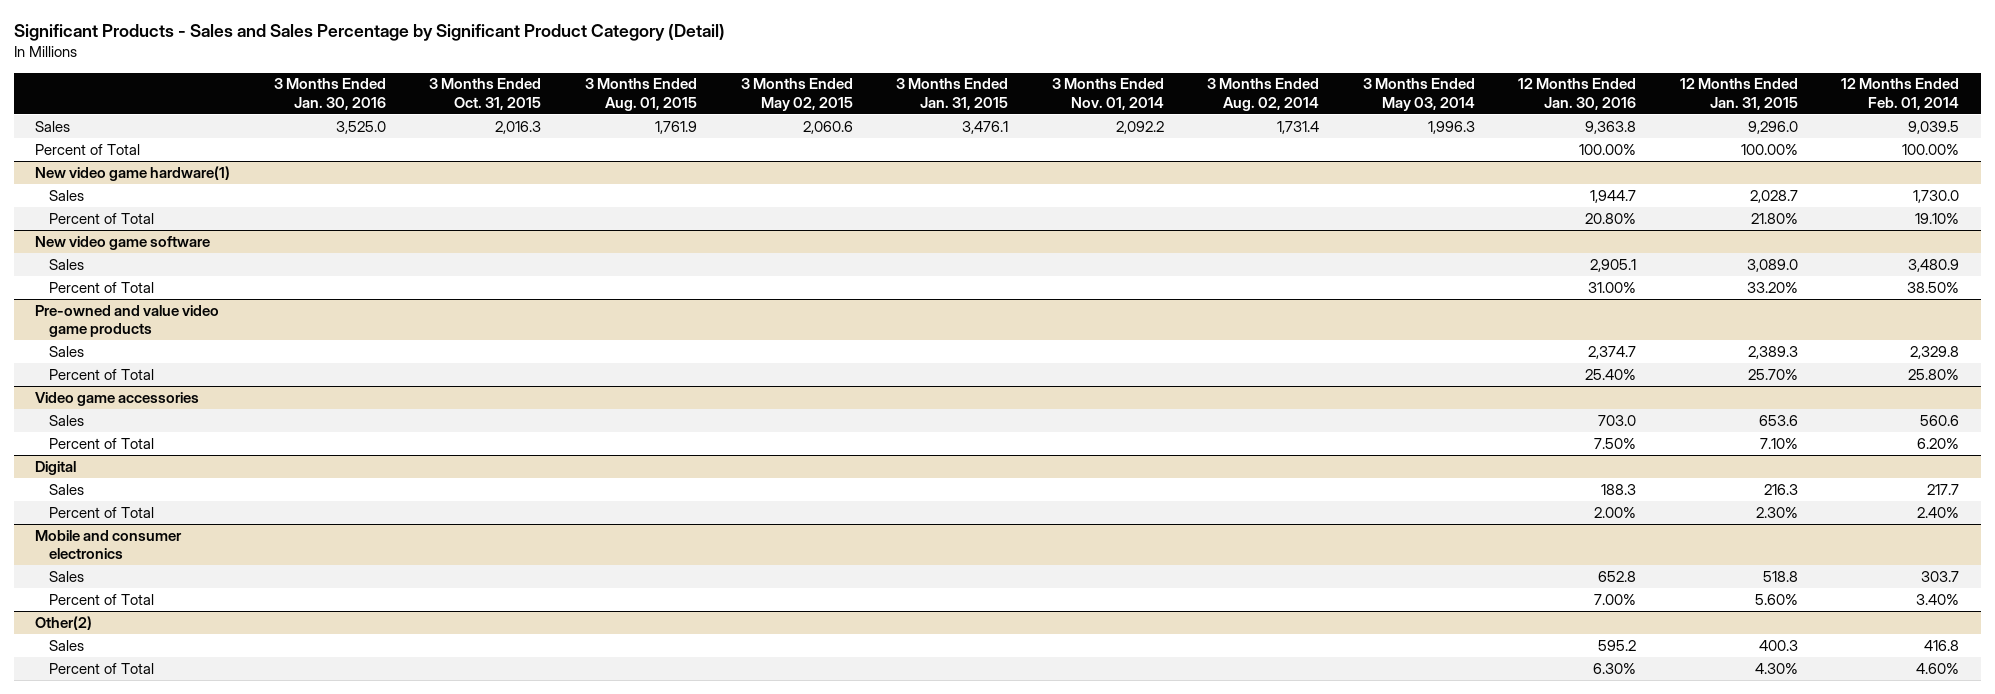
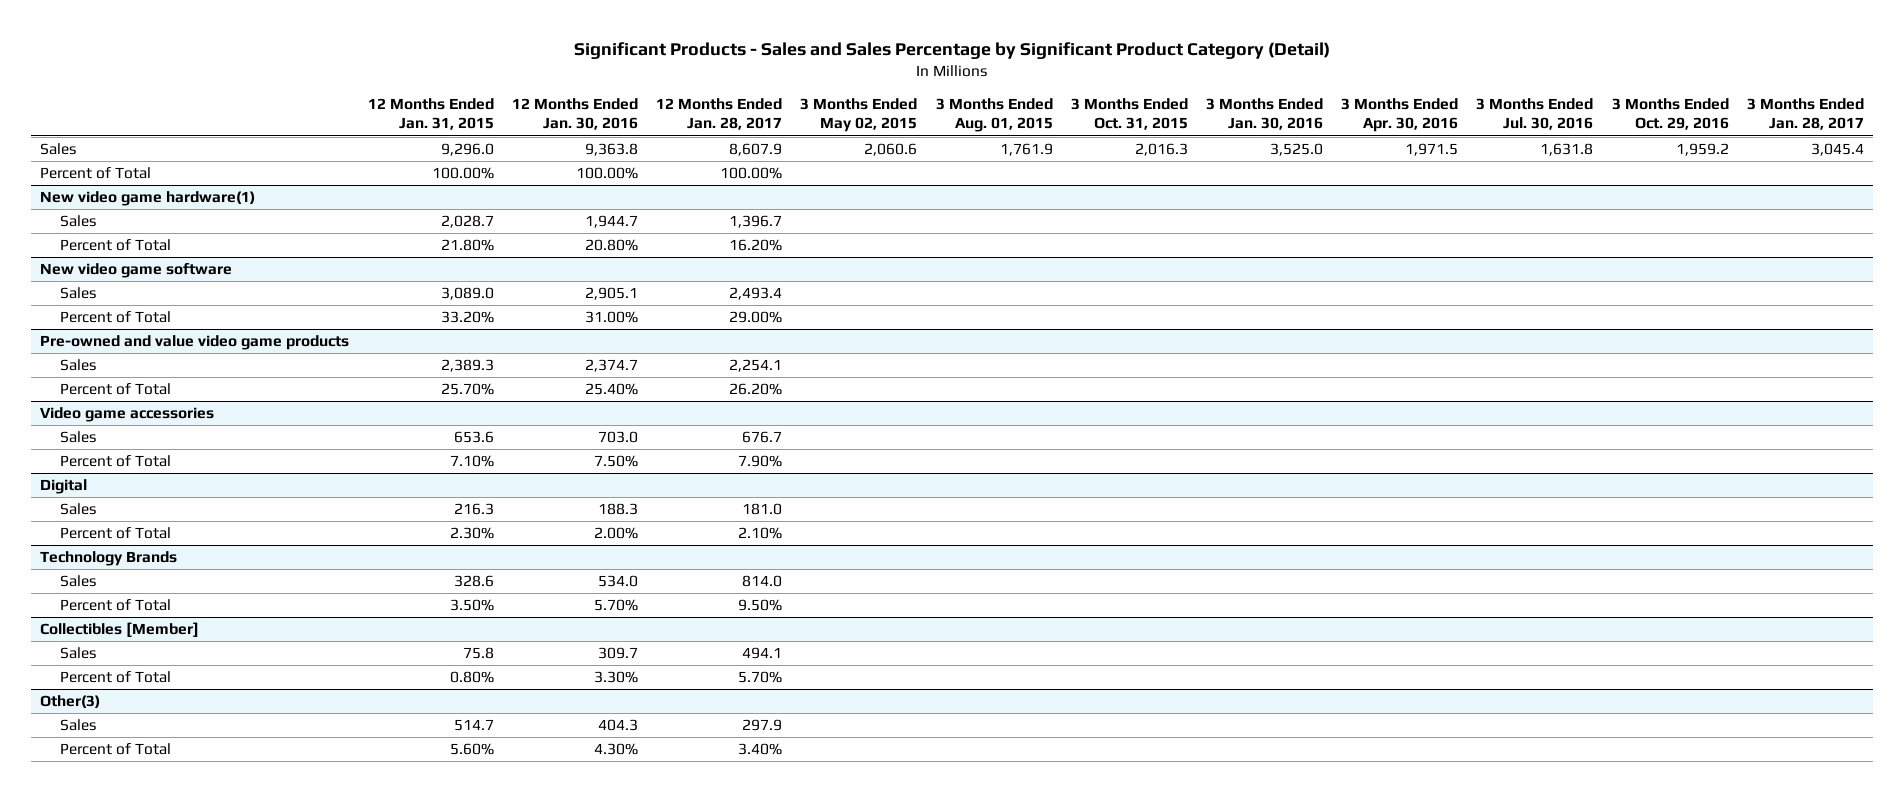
- | 3 Months Ended Jan. 30, 2016 | 3 Months Ended Oct. 31, 2015 | 3 Months Ended Aug. 01, 2015 | 3 Months Ended May 02, 2015 | 3 Months Ended Jan. 31, 2015 | 3 Months Ended Nov. 01, 2014 | 3 Months Ended Aug. 02, 2014 | 3 Months Ended May 03, 2014 | 12 Months Ended Jan. 30, 2016 | 12 Months Ended Jan. 31, 2015 | 12 Months Ended Feb. 01, 2014
+ | 12 Months Ended Jan. 31, 2015 | 12 Months Ended Jan. 30, 2016 | 12 Months Ended Jan. 28, 2017 | 3 Months Ended May 02, 2015 | 3 Months Ended Aug. 01, 2015 | 3 Months Ended Oct. 31, 2015 | 3 Months Ended Jan. 30, 2016 | 3 Months Ended Apr. 30, 2016 | 3 Months Ended Jul. 30, 2016 | 3 Months Ended Oct. 29, 2016 | 3 Months Ended Jan. 28, 2017
- Mobile and consumer electronics
- Sales | | | | | | | | | 652.8 | 518.8 | 303.7
- Percent of Total | | | | | | | | | 7.00% | 5.60% | 3.40%
- Other(2)
- Sales | | | | | | | | | 595.2 | 400.3 | 416.8
- Percent of Total | | | | | | | | | 6.30% | 4.30% | 4.60%
+ Technology Brands
+ Sales | 328.6 | 534.0 | 814.0 | | | | | | | |
+ Percent of Total | 3.50% | 5.70% | 9.50% | | | | | | | |
+ Collectibles [Member]
+ Sales | 75.8 | 309.7 | 494.1 | | | | | | | |
+ Percent of Total | 0.80% | 3.30% | 5.70% | | | | | | | |
+ Other(3)
+ Sales | 514.7 | 404.3 | 297.9 | | | | | | | |
+ Percent of Total | 5.60% | 4.30% | 3.40% | | | | | | | |

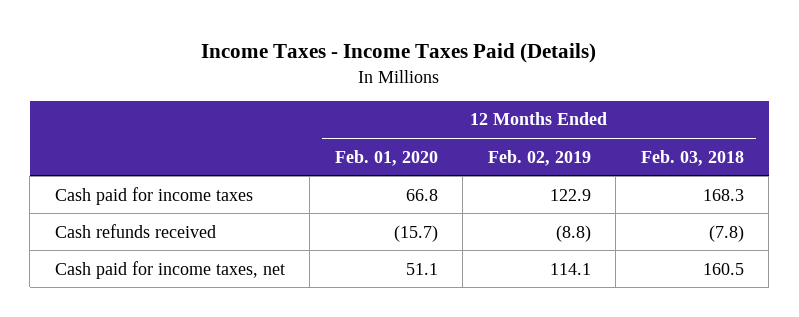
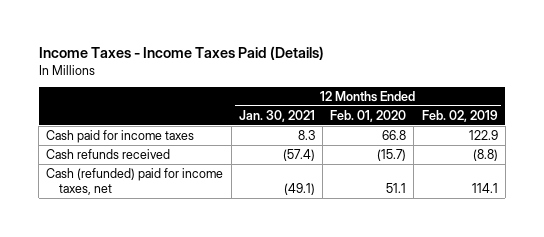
- | 12 Months Ended Feb. 01, 2020 | 12 Months Ended Feb. 02, 2019 | 12 Months Ended Feb. 03, 2018
+ | 12 Months Ended Jan. 30, 2021 | 12 Months Ended Feb. 01, 2020 | 12 Months Ended Feb. 02, 2019
- Cash paid for income taxes, net | 51.1 | 114.1 | 160.5
+ Cash (refunded) paid for income taxes, net | (49.1) | 51.1 | 114.1

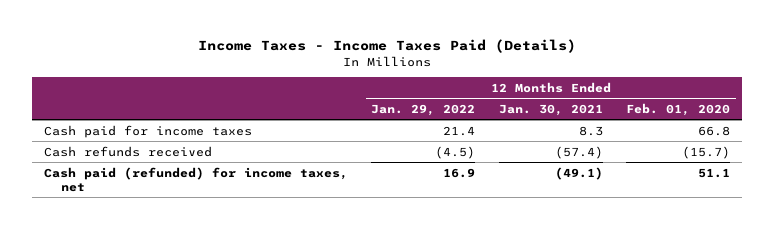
- | 12 Months Ended Jan. 30, 2021 | 12 Months Ended Feb. 01, 2020 | 12 Months Ended Feb. 02, 2019
+ | 12 Months Ended Jan. 29, 2022 | 12 Months Ended Jan. 30, 2021 | 12 Months Ended Feb. 01, 2020
- Cash (refunded) paid for income taxes, net | (49.1) | 51.1 | 114.1
+ Cash paid (refunded) for income taxes, net | 16.9 | (49.1) | 51.1

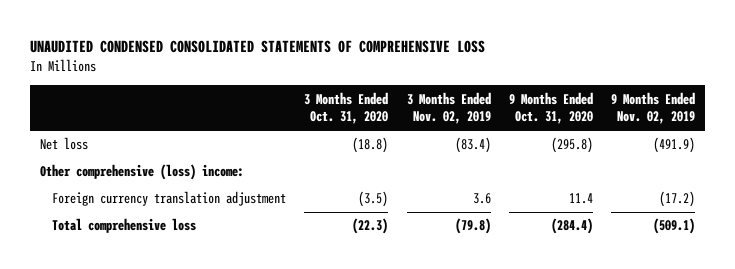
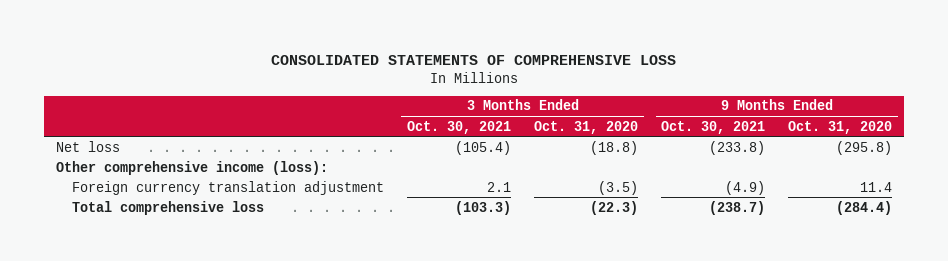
- UNAUDITED CONDENSED CONSOLIDATED STATEMENTS OF COMPREHENSIVE LOSS
+ CONSOLIDATED STATEMENTS OF COMPREHENSIVE LOSS
- | 3 Months Ended Oct. 31, 2020 | 3 Months Ended Nov. 02, 2019 | 9 Months Ended Oct. 31, 2020 | 9 Months Ended Nov. 02, 2019
+ | 3 Months Ended Oct. 30, 2021 | 3 Months Ended Oct. 31, 2020 | 9 Months Ended Oct. 30, 2021 | 9 Months Ended Oct. 31, 2020
- Other comprehensive (loss) income:
+ Other comprehensive income (loss):

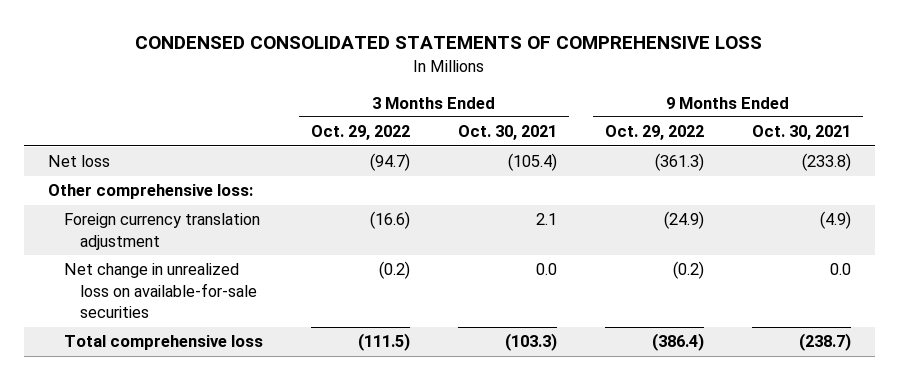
- CONSOLIDATED STATEMENTS OF COMPREHENSIVE LOSS
+ CONDENSED CONSOLIDATED STATEMENTS OF COMPREHENSIVE LOSS
- | 3 Months Ended Oct. 30, 2021 | 3 Months Ended Oct. 31, 2020 | 9 Months Ended Oct. 30, 2021 | 9 Months Ended Oct. 31, 2020
+ | 3 Months Ended Oct. 29, 2022 | 3 Months Ended Oct. 30, 2021 | 9 Months Ended Oct. 29, 2022 | 9 Months Ended Oct. 30, 2021
- Other comprehensive income (loss):
+ Other comprehensive loss:
+ Net change in unrealized loss on available-for-sale securities | (0.2) | 0.0 | (0.2) | 0.0

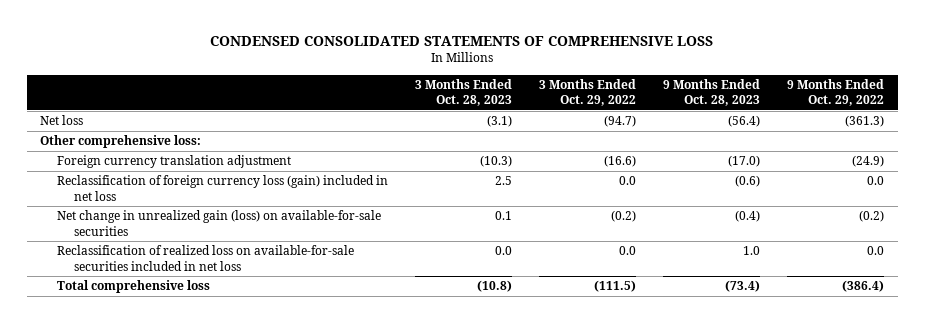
- | 3 Months Ended Oct. 29, 2022 | 3 Months Ended Oct. 30, 2021 | 9 Months Ended Oct. 29, 2022 | 9 Months Ended Oct. 30, 2021
+ | 3 Months Ended Oct. 28, 2023 | 3 Months Ended Oct. 29, 2022 | 9 Months Ended Oct. 28, 2023 | 9 Months Ended Oct. 29, 2022
- Net change in unrealized loss on available-for-sale securities | (0.2) | 0.0 | (0.2) | 0.0
+ Reclassification of foreign currency loss (gain) included in net loss | 2.5 | 0.0 | (0.6) | 0.0
+ Net change in unrealized gain (loss) on available-for-sale securities | 0.1 | (0.2) | (0.4) | (0.2)
+ Reclassification of realized loss on available-for-sale securities included in net loss | 0.0 | 0.0 | 1.0 | 0.0

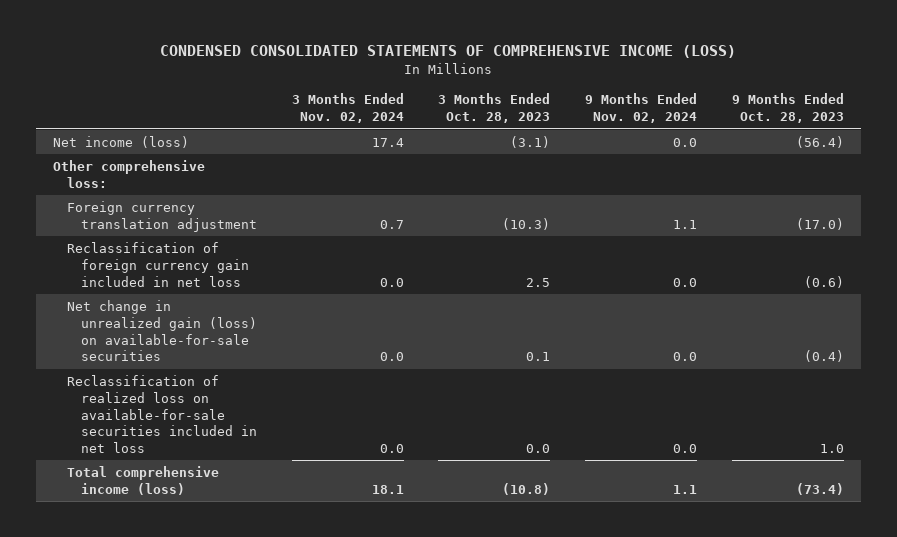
- CONDENSED CONSOLIDATED STATEMENTS OF COMPREHENSIVE LOSS
+ CONDENSED CONSOLIDATED STATEMENTS OF COMPREHENSIVE INCOME (LOSS)
- | 3 Months Ended Oct. 28, 2023 | 3 Months Ended Oct. 29, 2022 | 9 Months Ended Oct. 28, 2023 | 9 Months Ended Oct. 29, 2022
+ | 3 Months Ended Nov. 02, 2024 | 3 Months Ended Oct. 28, 2023 | 9 Months Ended Nov. 02, 2024 | 9 Months Ended Oct. 28, 2023
- Net loss | (3.1) | (94.7) | (56.4) | (361.3)
+ Net income (loss) | 17.4 | (3.1) | 0.0 | (56.4)
- Reclassification of foreign currency loss (gain) included in net loss | 2.5 | 0.0 | (0.6) | 0.0
+ Reclassification of foreign currency gain included in net loss | 0.0 | 2.5 | 0.0 | (0.6)
- Total comprehensive loss | (10.8) | (111.5) | (73.4) | (386.4)
+ Total comprehensive income (loss) | 18.1 | (10.8) | 1.1 | (73.4)

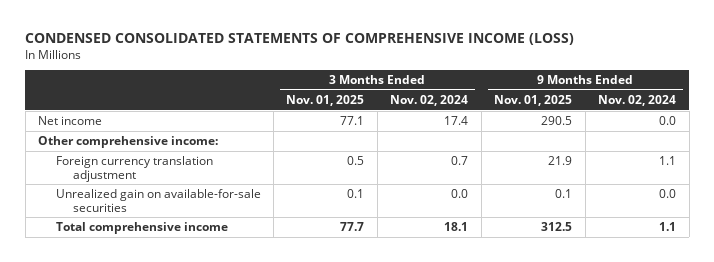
- | 3 Months Ended Nov. 02, 2024 | 3 Months Ended Oct. 28, 2023 | 9 Months Ended Nov. 02, 2024 | 9 Months Ended Oct. 28, 2023
+ | 3 Months Ended Nov. 01, 2025 | 3 Months Ended Nov. 02, 2024 | 9 Months Ended Nov. 01, 2025 | 9 Months Ended Nov. 02, 2024
- Net income (loss) | 17.4 | (3.1) | 0.0 | (56.4)
- Other comprehensive loss:
+ Net income | 77.1 | 17.4 | 290.5 | 0.0
+ Other comprehensive income:
- Reclassification of foreign currency gain included in net loss | 0.0 | 2.5 | 0.0 | (0.6)
- Net change in unrealized gain (loss) on available-for-sale securities | 0.0 | 0.1 | 0.0 | (0.4)
- Reclassification of realized loss on available-for-sale securities included in net loss | 0.0 | 0.0 | 0.0 | 1.0
- Total comprehensive income (loss) | 18.1 | (10.8) | 1.1 | (73.4)
+ Unrealized gain on available-for-sale securities | 0.1 | 0.0 | 0.1 | 0.0
+ Total comprehensive income | 77.7 | 18.1 | 312.5 | 1.1

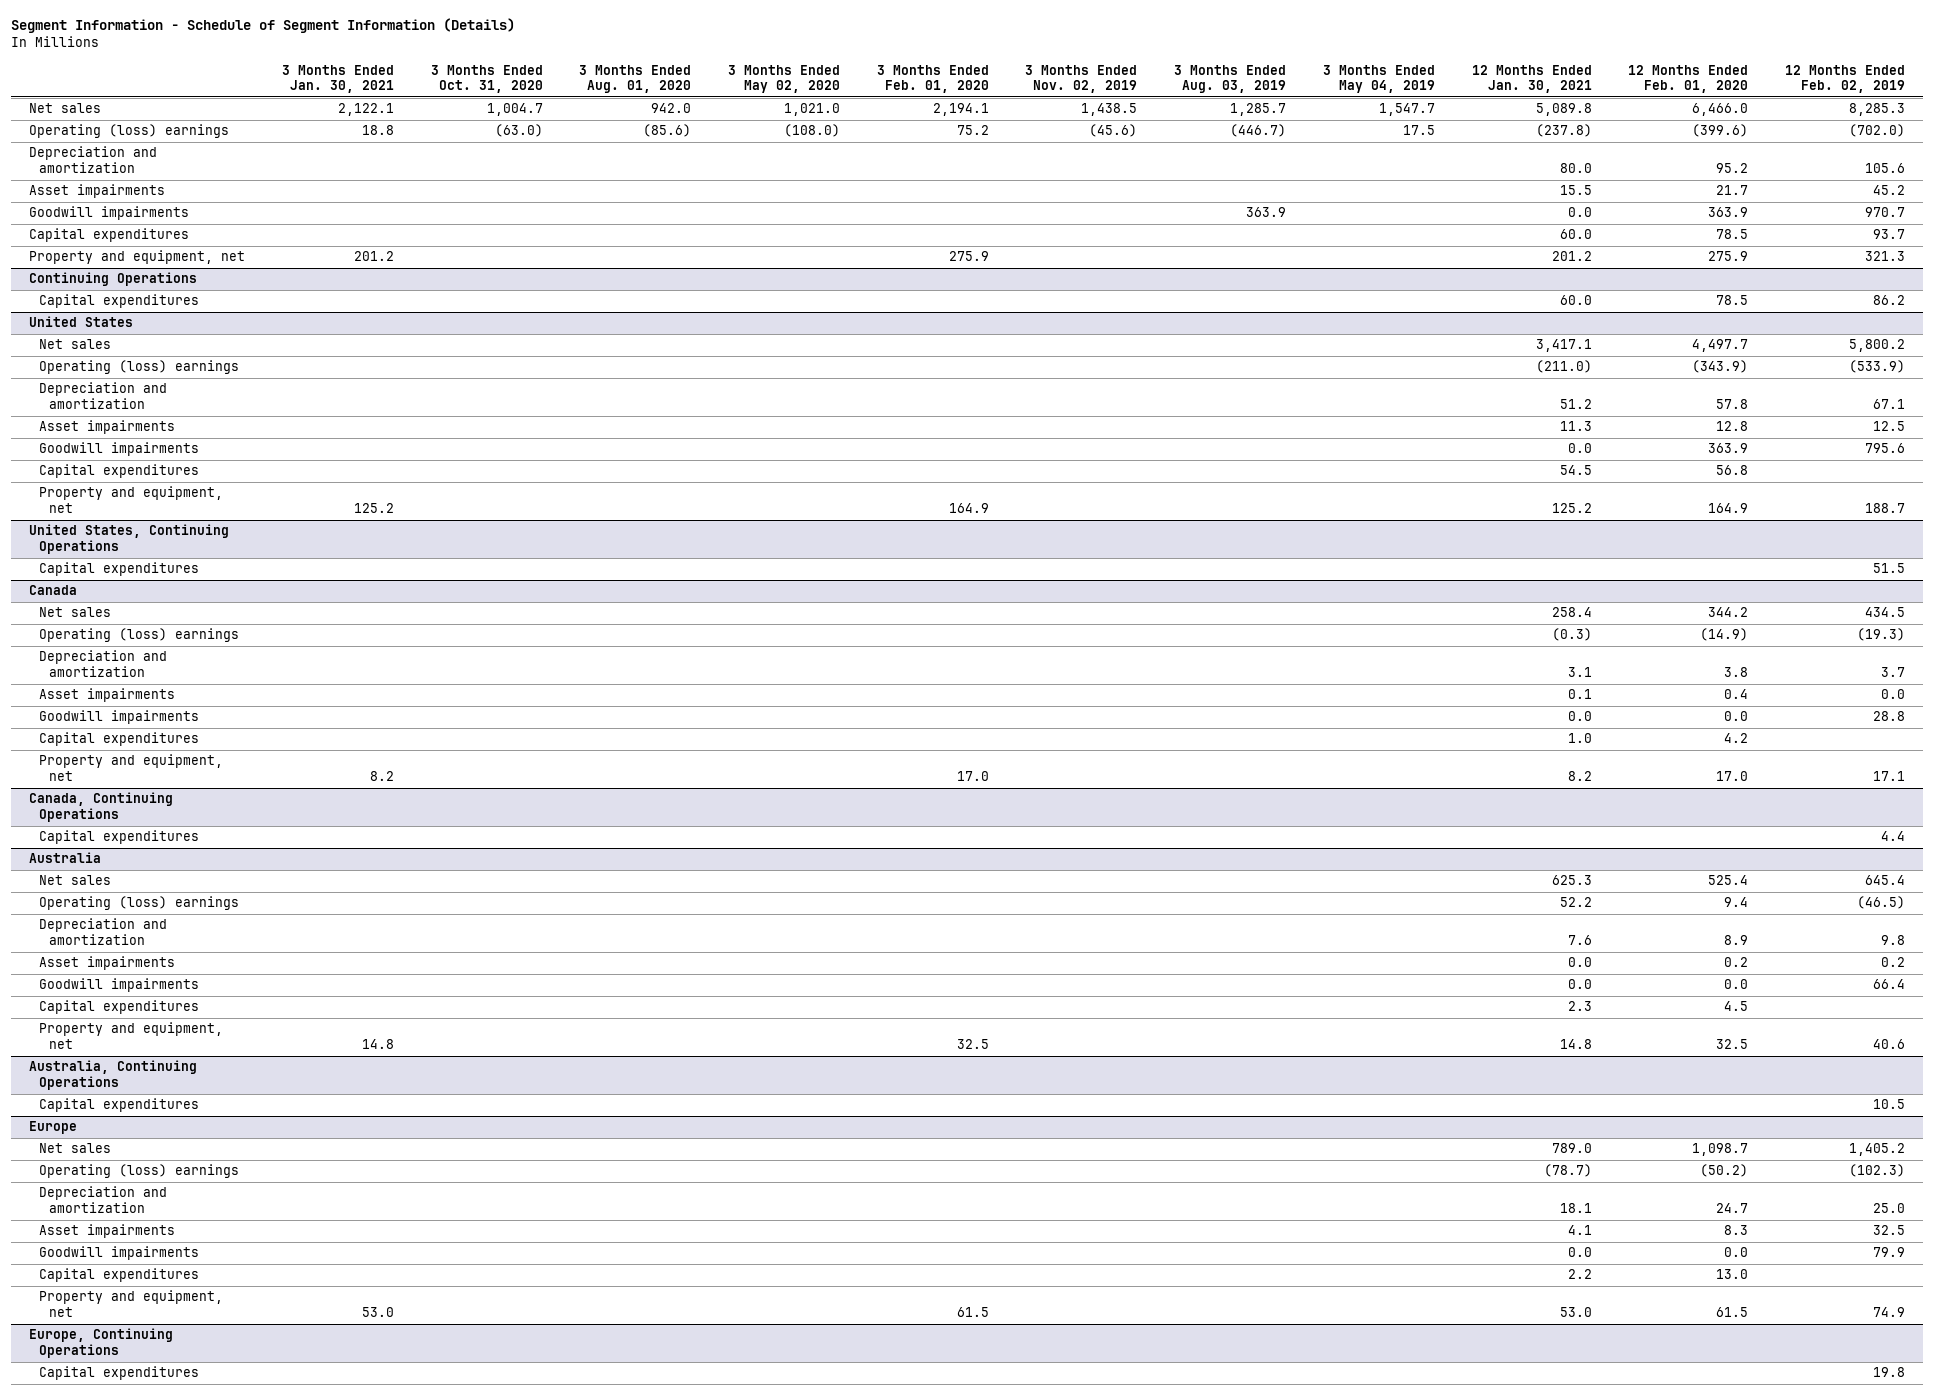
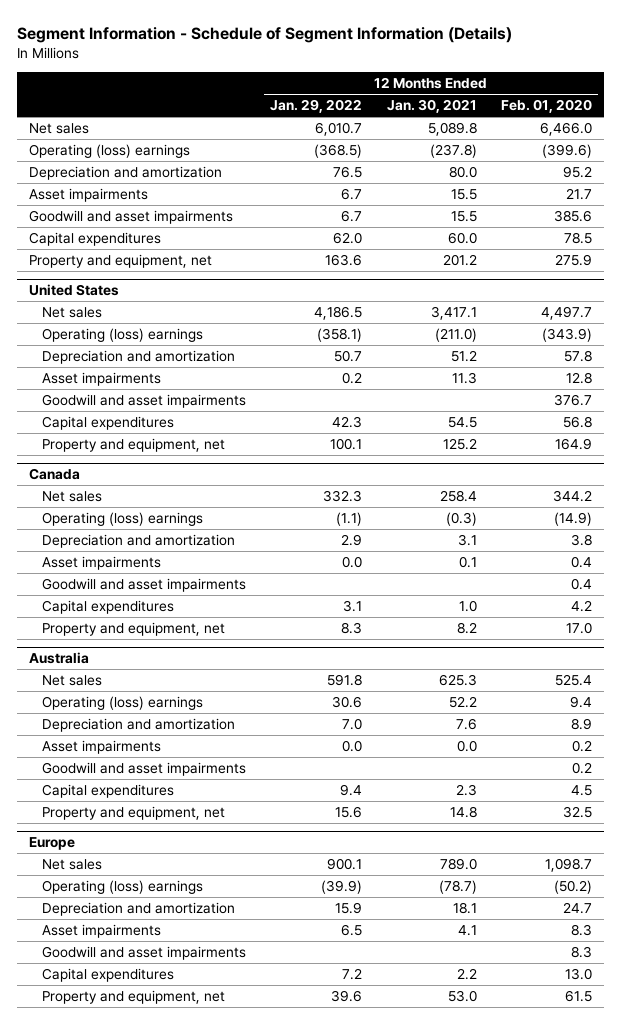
- | 3 Months Ended Jan. 30, 2021 | 3 Months Ended Oct. 31, 2020 | 3 Months Ended Aug. 01, 2020 | 3 Months Ended May 02, 2020 | 3 Months Ended Feb. 01, 2020 | 3 Months Ended Nov. 02, 2019 | 3 Months Ended Aug. 03, 2019 | 3 Months Ended May 04, 2019 | 12 Months Ended Jan. 30, 2021 | 12 Months Ended Feb. 01, 2020 | 12 Months Ended Feb. 02, 2019
+ | 12 Months Ended Jan. 29, 2022 | 12 Months Ended Jan. 30, 2021 | 12 Months Ended Feb. 01, 2020
- Goodwill impairments | | | | | | | 363.9 | | 0.0 | 363.9 | 970.7
+ Goodwill and asset impairments | 6.7 | 15.5 | 385.6
- Continuing Operations
- Capital expenditures | | | | | | | | | 60.0 | 78.5 | 86.2
@ United States
- Goodwill impairments | | | | | | | | | 0.0 | 363.9 | 795.6
+ Goodwill and asset impairments | | | 376.7
- United States, Continuing Operations
- Capital expenditures | | | | | | | | | | | 51.5
@ Canada
- Goodwill impairments | | | | | | | | | 0.0 | 0.0 | 28.8
+ Goodwill and asset impairments | | | 0.4
- Canada, Continuing Operations
- Capital expenditures | | | | | | | | | | | 4.4
@ Australia
- Goodwill impairments | | | | | | | | | 0.0 | 0.0 | 66.4
+ Goodwill and asset impairments | | | 0.2
- Australia, Continuing Operations
- Capital expenditures | | | | | | | | | | | 10.5
@ Europe
- Goodwill impairments | | | | | | | | | 0.0 | 0.0 | 79.9
+ Goodwill and asset impairments | | | 8.3
- Europe, Continuing Operations
- Capital expenditures | | | | | | | | | | | 19.8

